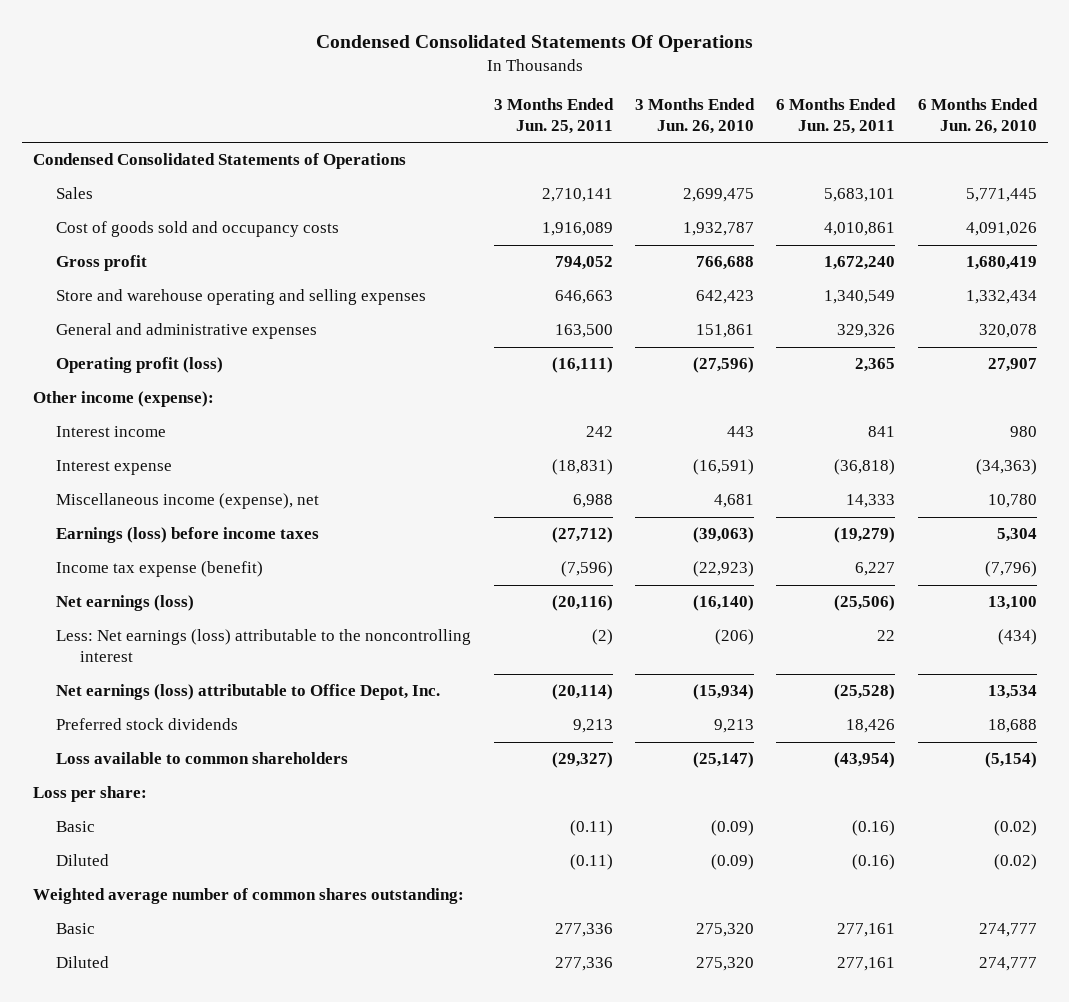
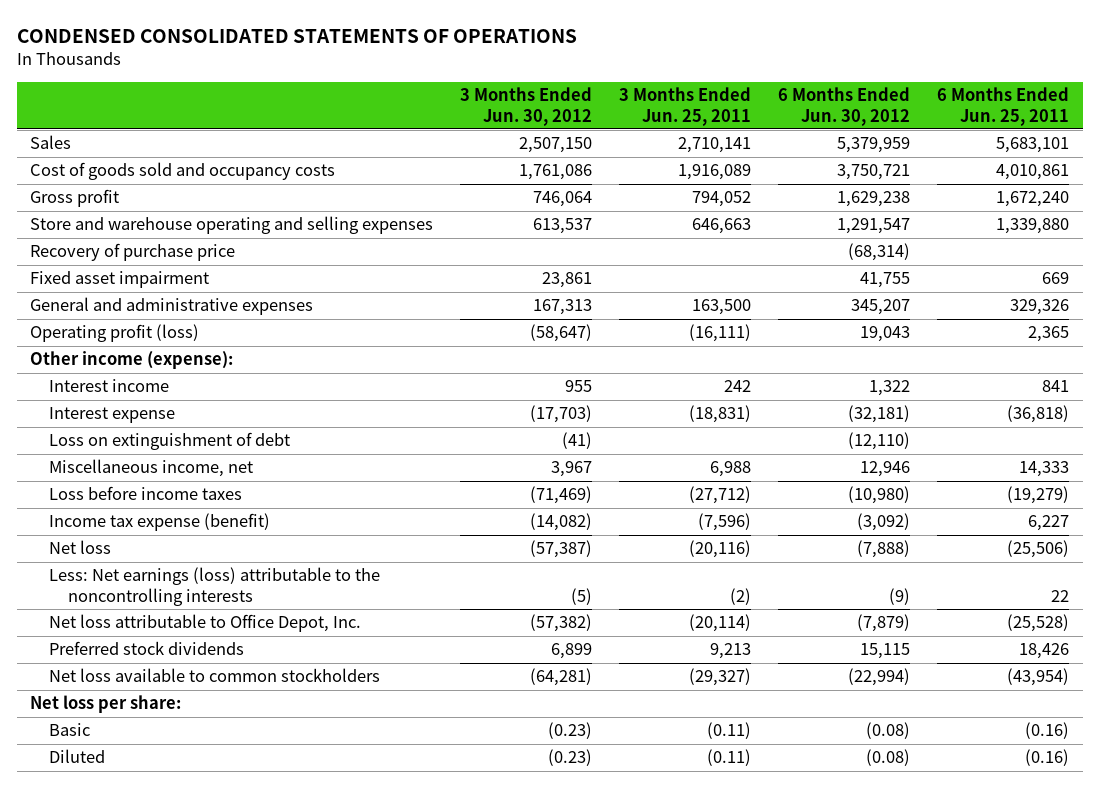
- Condensed Consolidated Statements Of Operations
+ CONDENSED CONSOLIDATED STATEMENTS OF OPERATIONS
- | 3 Months Ended Jun. 25, 2011 | 3 Months Ended Jun. 26, 2010 | 6 Months Ended Jun. 25, 2011 | 6 Months Ended Jun. 26, 2010
+ | 3 Months Ended Jun. 30, 2012 | 3 Months Ended Jun. 25, 2011 | 6 Months Ended Jun. 30, 2012 | 6 Months Ended Jun. 25, 2011
- Condensed Consolidated Statements of Operations
- Store and warehouse operating and selling expenses | 646,663 | 642,423 | 1,340,549 | 1,332,434
+ Store and warehouse operating and selling expenses | 613,537 | 646,663 | 1,291,547 | 1,339,880
+ Recovery of purchase price | | | (68,314) |
+ Fixed asset impairment | 23,861 | | 41,755 | 669
- Miscellaneous income (expense), net | 6,988 | 4,681 | 14,333 | 10,780
- Earnings (loss) before income taxes | (27,712) | (39,063) | (19,279) | 5,304
+ Loss on extinguishment of debt | (41) | | (12,110) |
+ Miscellaneous income, net | 3,967 | 6,988 | 12,946 | 14,333
+ Loss before income taxes | (71,469) | (27,712) | (10,980) | (19,279)
- Net earnings (loss) | (20,116) | (16,140) | (25,506) | 13,100
- Less: Net earnings (loss) attributable to the noncontrolling interest | (2) | (206) | 22 | (434)
- Net earnings (loss) attributable to Office Depot, Inc. | (20,114) | (15,934) | (25,528) | 13,534
+ Net loss | (57,387) | (20,116) | (7,888) | (25,506)
+ Less: Net earnings (loss) attributable to the noncontrolling interests | (5) | (2) | (9) | 22
+ Net loss attributable to Office Depot, Inc. | (57,382) | (20,114) | (7,879) | (25,528)
- Loss available to common shareholders | (29,327) | (25,147) | (43,954) | (5,154)
- Loss per share:
+ Net loss available to common stockholders | (64,281) | (29,327) | (22,994) | (43,954)
+ Net loss per share:
- Weighted average number of common shares outstanding:
- Basic | 277,336 | 275,320 | 277,161 | 274,777
- Diluted | 277,336 | 275,320 | 277,161 | 274,777

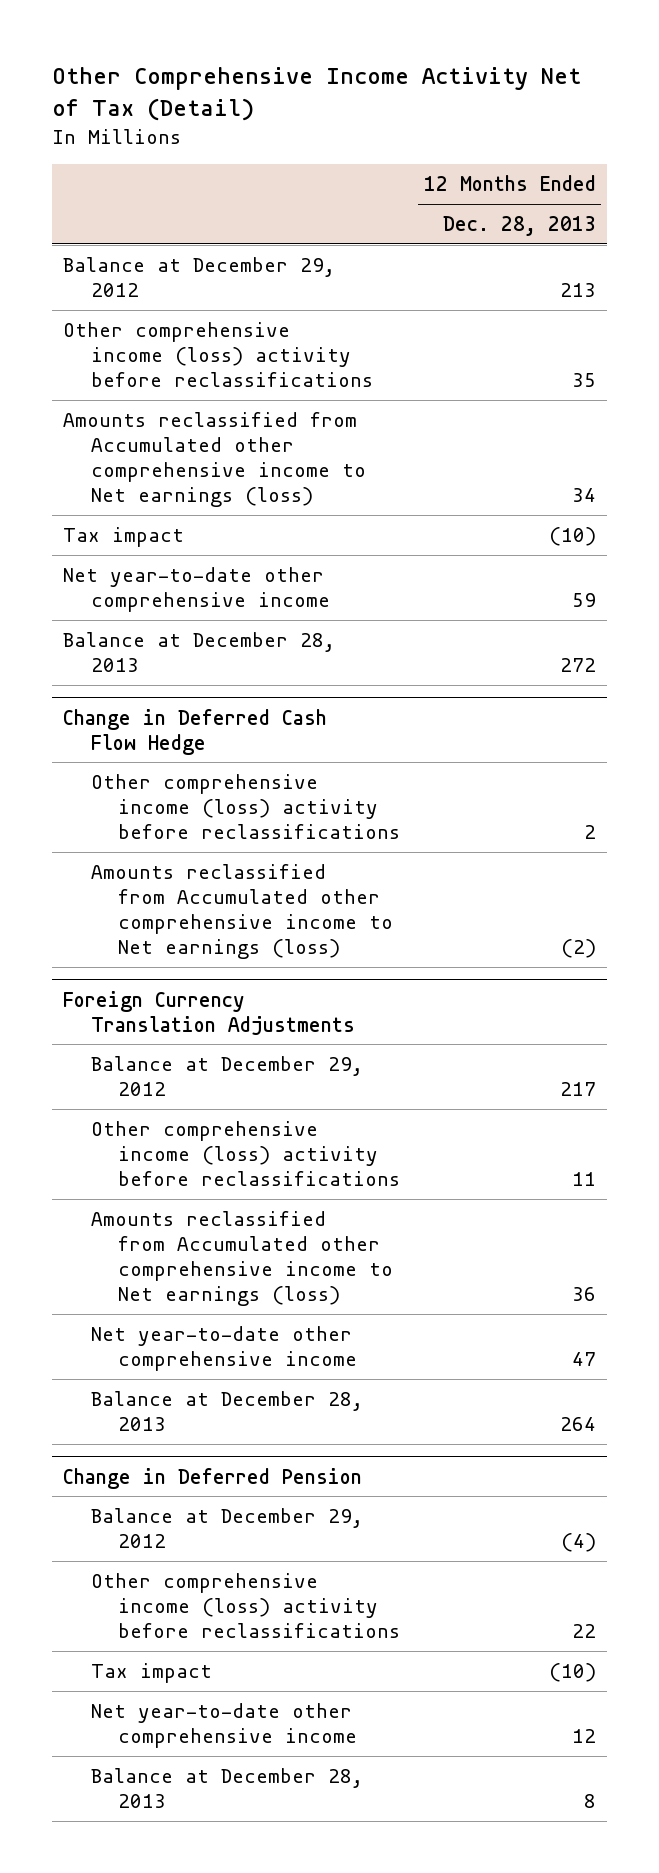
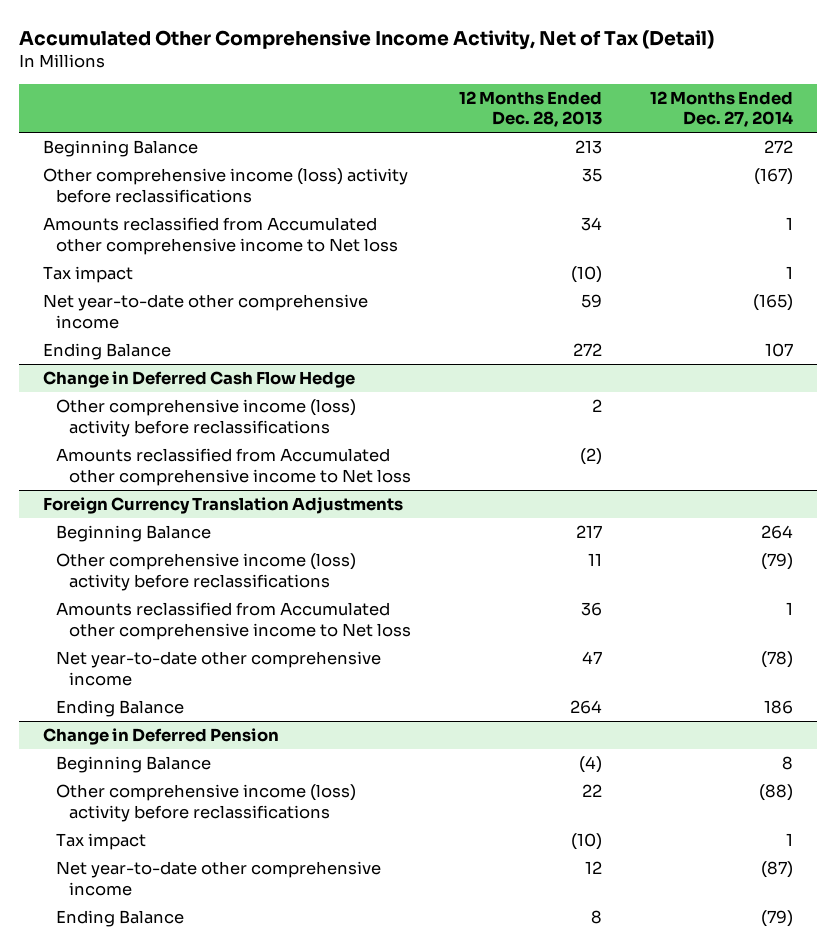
- Other Comprehensive Income Activity Net of Tax (Detail)
+ Accumulated Other Comprehensive Income Activity, Net of Tax (Detail)
- | 12 Months Ended Dec. 28, 2013
+ | 12 Months Ended Dec. 28, 2013 | 12 Months Ended Dec. 27, 2014
- Balance at December 29, 2012 | 213
+ Beginning Balance | 213 | 272
- Amounts reclassified from Accumulated other comprehensive income to Net earnings (loss) | 34
+ Amounts reclassified from Accumulated other comprehensive income to Net loss | 34 | 1
- Balance at December 28, 2013 | 272
+ Ending Balance | 272 | 107
@ Change in Deferred Cash Flow Hedge
- Amounts reclassified from Accumulated other comprehensive income to Net earnings (loss) | (2)
+ Amounts reclassified from Accumulated other comprehensive income to Net loss | (2) |
@ Foreign Currency Translation Adjustments
- Balance at December 29, 2012 | 217
+ Beginning Balance | 217 | 264
- Amounts reclassified from Accumulated other comprehensive income to Net earnings (loss) | 36
+ Amounts reclassified from Accumulated other comprehensive income to Net loss | 36 | 1
- Balance at December 28, 2013 | 264
+ Ending Balance | 264 | 186
@ Change in Deferred Pension
- Balance at December 29, 2012 | (4)
+ Beginning Balance | (4) | 8
- Balance at December 28, 2013 | 8
+ Ending Balance | 8 | (79)

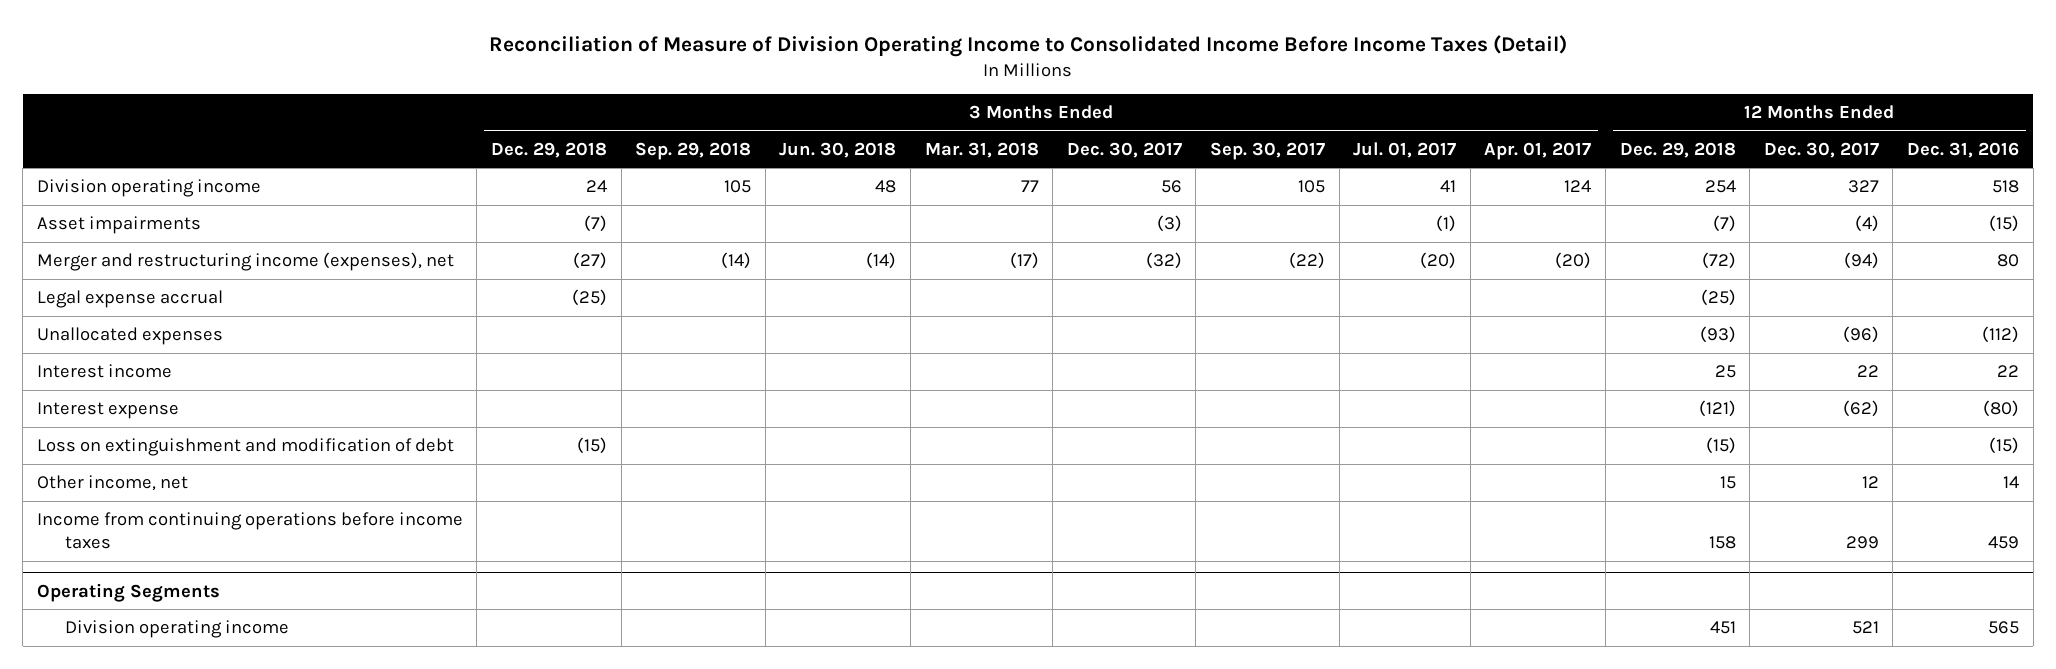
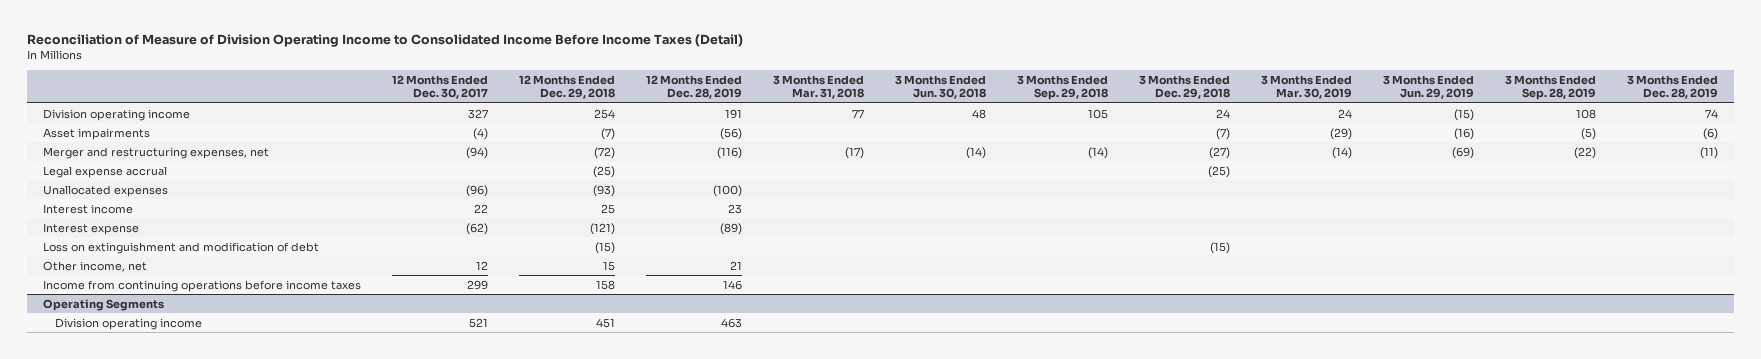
- | 3 Months Ended Dec. 29, 2018 | 3 Months Ended Sep. 29, 2018 | 3 Months Ended Jun. 30, 2018 | 3 Months Ended Mar. 31, 2018 | 3 Months Ended Dec. 30, 2017 | 3 Months Ended Sep. 30, 2017 | 3 Months Ended Jul. 01, 2017 | 3 Months Ended Apr. 01, 2017 | 12 Months Ended Dec. 29, 2018 | 12 Months Ended Dec. 30, 2017 | 12 Months Ended Dec. 31, 2016
+ | 12 Months Ended Dec. 30, 2017 | 12 Months Ended Dec. 29, 2018 | 12 Months Ended Dec. 28, 2019 | 3 Months Ended Mar. 31, 2018 | 3 Months Ended Jun. 30, 2018 | 3 Months Ended Sep. 29, 2018 | 3 Months Ended Dec. 29, 2018 | 3 Months Ended Mar. 30, 2019 | 3 Months Ended Jun. 29, 2019 | 3 Months Ended Sep. 28, 2019 | 3 Months Ended Dec. 28, 2019
- Merger and restructuring income (expenses), net | (27) | (14) | (14) | (17) | (32) | (22) | (20) | (20) | (72) | (94) | 80
+ Merger and restructuring expenses, net | (94) | (72) | (116) | (17) | (14) | (14) | (27) | (14) | (69) | (22) | (11)

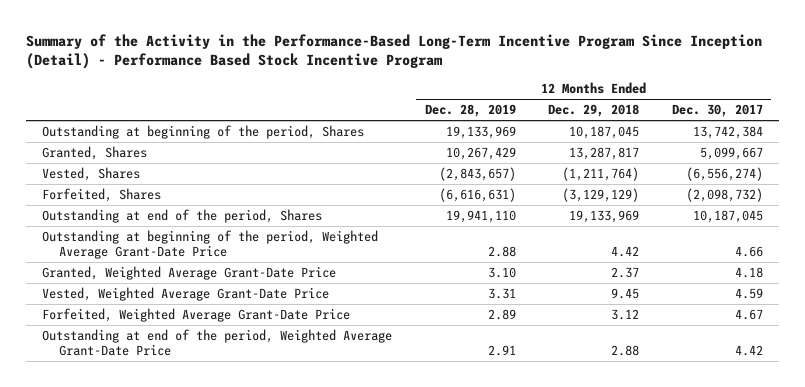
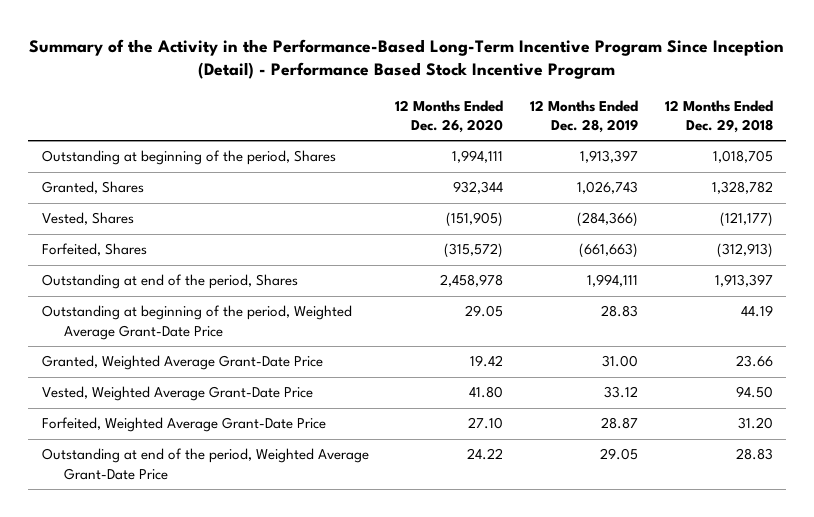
- | 12 Months Ended Dec. 28, 2019 | 12 Months Ended Dec. 29, 2018 | 12 Months Ended Dec. 30, 2017
+ | 12 Months Ended Dec. 26, 2020 | 12 Months Ended Dec. 28, 2019 | 12 Months Ended Dec. 29, 2018
- Outstanding at beginning of the period, Shares | 19,133,969 | 10,187,045 | 13,742,384
- Granted, Shares | 10,267,429 | 13,287,817 | 5,099,667
- Vested, Shares | (2,843,657) | (1,211,764) | (6,556,274)
- Forfeited, Shares | (6,616,631) | (3,129,129) | (2,098,732)
- Outstanding at end of the period, Shares | 19,941,110 | 19,133,969 | 10,187,045
- Outstanding at beginning of the period, Weighted Average Grant-Date Price | 2.88 | 4.42 | 4.66
- Granted, Weighted Average Grant-Date Price | 3.10 | 2.37 | 4.18
- Vested, Weighted Average Grant-Date Price | 3.31 | 9.45 | 4.59
- Forfeited, Weighted Average Grant-Date Price | 2.89 | 3.12 | 4.67
- Outstanding at end of the period, Weighted Average Grant-Date Price | 2.91 | 2.88 | 4.42
+ Outstanding at beginning of the period, Shares | 1,994,111 | 1,913,397 | 1,018,705
+ Granted, Shares | 932,344 | 1,026,743 | 1,328,782
+ Vested, Shares | (151,905) | (284,366) | (121,177)
+ Forfeited, Shares | (315,572) | (661,663) | (312,913)
+ Outstanding at end of the period, Shares | 2,458,978 | 1,994,111 | 1,913,397
+ Outstanding at beginning of the period, Weighted Average Grant-Date Price | 29.05 | 28.83 | 44.19
+ Granted, Weighted Average Grant-Date Price | 19.42 | 31.00 | 23.66
+ Vested, Weighted Average Grant-Date Price | 41.80 | 33.12 | 94.50
+ Forfeited, Weighted Average Grant-Date Price | 27.10 | 28.87 | 31.20
+ Outstanding at end of the period, Weighted Average Grant-Date Price | 24.22 | 29.05 | 28.83

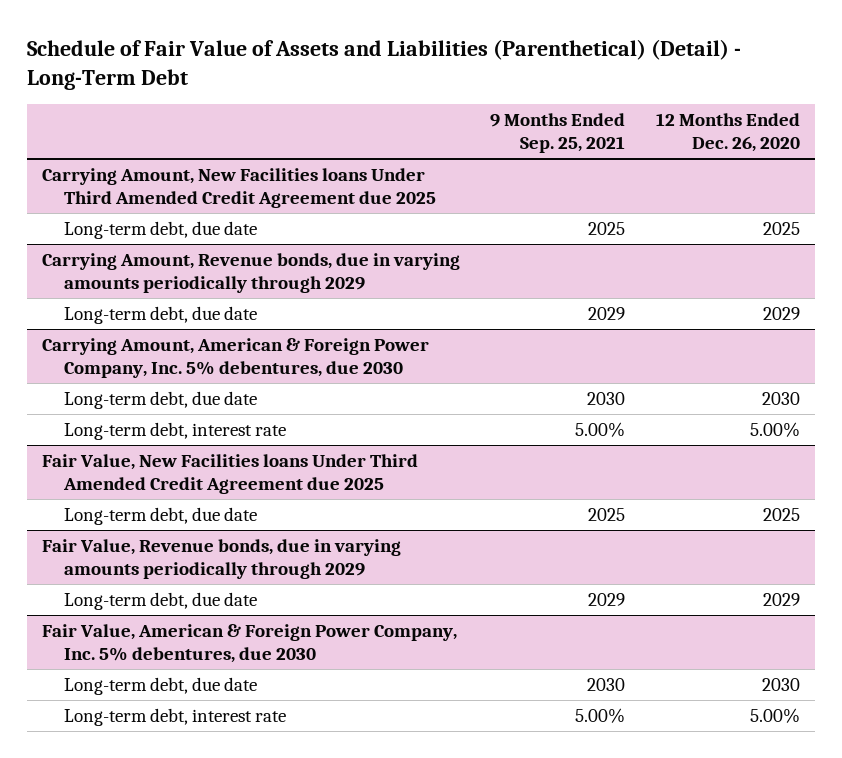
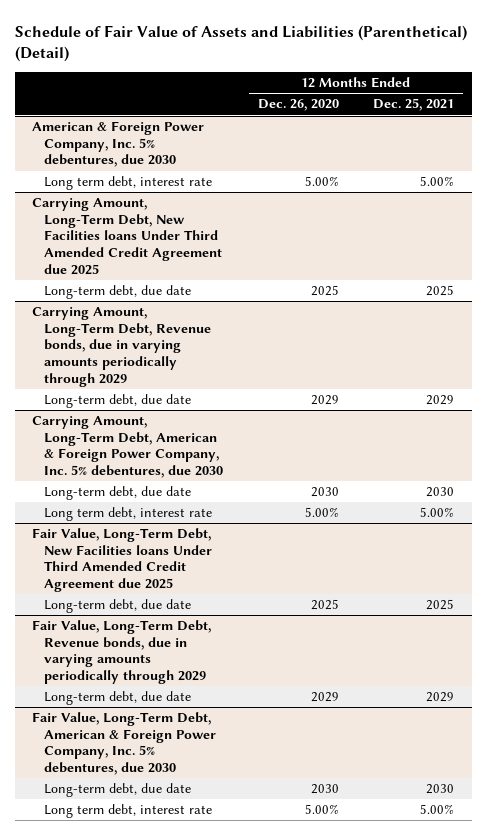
- Schedule of Fair Value of Assets and Liabilities (Parenthetical) (Detail) - Long-Term Debt
+ Schedule of Fair Value of Assets and Liabilities (Parenthetical) (Detail)
- | 9 Months Ended Sep. 25, 2021 | 12 Months Ended Dec. 26, 2020
+ | 12 Months Ended Dec. 26, 2020 | 12 Months Ended Dec. 25, 2021
- Carrying Amount, New Facilities loans Under Third Amended Credit Agreement due 2025
+ American & Foreign Power Company, Inc. 5% debentures, due 2030
+ Long term debt, interest rate | 5.00% | 5.00%
+ Carrying Amount, Long-Term Debt, New Facilities loans Under Third Amended Credit Agreement due 2025
- Carrying Amount, Revenue bonds, due in varying amounts periodically through 2029
+ Carrying Amount, Long-Term Debt, Revenue bonds, due in varying amounts periodically through 2029
- Carrying Amount, American & Foreign Power Company, Inc. 5% debentures, due 2030
+ Carrying Amount, Long-Term Debt, American & Foreign Power Company, Inc. 5% debentures, due 2030
- Long-term debt, interest rate | 5.00% | 5.00%
- Fair Value, New Facilities loans Under Third Amended Credit Agreement due 2025
+ Long term debt, interest rate | 5.00% | 5.00%
+ Fair Value, Long-Term Debt, New Facilities loans Under Third Amended Credit Agreement due 2025
- Fair Value, Revenue bonds, due in varying amounts periodically through 2029
+ Fair Value, Long-Term Debt, Revenue bonds, due in varying amounts periodically through 2029
- Fair Value, American & Foreign Power Company, Inc. 5% debentures, due 2030
+ Fair Value, Long-Term Debt, American & Foreign Power Company, Inc. 5% debentures, due 2030
- Long-term debt, interest rate | 5.00% | 5.00%
+ Long term debt, interest rate | 5.00% | 5.00%

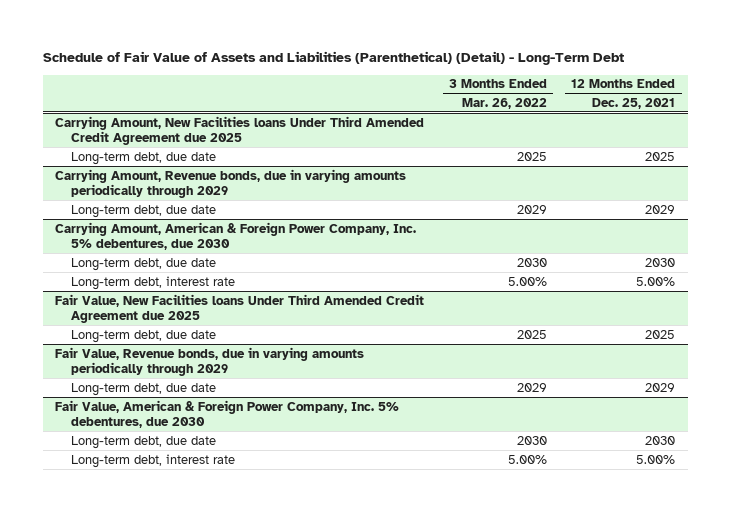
- Schedule of Fair Value of Assets and Liabilities (Parenthetical) (Detail)
+ Schedule of Fair Value of Assets and Liabilities (Parenthetical) (Detail) - Long-Term Debt
- | 12 Months Ended Dec. 26, 2020 | 12 Months Ended Dec. 25, 2021
+ | 3 Months Ended Mar. 26, 2022 | 12 Months Ended Dec. 25, 2021
- American & Foreign Power Company, Inc. 5% debentures, due 2030
- Long term debt, interest rate | 5.00% | 5.00%
- Carrying Amount, Long-Term Debt, New Facilities loans Under Third Amended Credit Agreement due 2025
+ Carrying Amount, New Facilities loans Under Third Amended Credit Agreement due 2025
- Carrying Amount, Long-Term Debt, Revenue bonds, due in varying amounts periodically through 2029
+ Carrying Amount, Revenue bonds, due in varying amounts periodically through 2029
- Carrying Amount, Long-Term Debt, American & Foreign Power Company, Inc. 5% debentures, due 2030
+ Carrying Amount, American & Foreign Power Company, Inc. 5% debentures, due 2030
- Long term debt, interest rate | 5.00% | 5.00%
- Fair Value, Long-Term Debt, New Facilities loans Under Third Amended Credit Agreement due 2025
+ Long-term debt, interest rate | 5.00% | 5.00%
+ Fair Value, New Facilities loans Under Third Amended Credit Agreement due 2025
- Fair Value, Long-Term Debt, Revenue bonds, due in varying amounts periodically through 2029
+ Fair Value, Revenue bonds, due in varying amounts periodically through 2029
- Fair Value, Long-Term Debt, American & Foreign Power Company, Inc. 5% debentures, due 2030
+ Fair Value, American & Foreign Power Company, Inc. 5% debentures, due 2030
- Long term debt, interest rate | 5.00% | 5.00%
+ Long-term debt, interest rate | 5.00% | 5.00%

